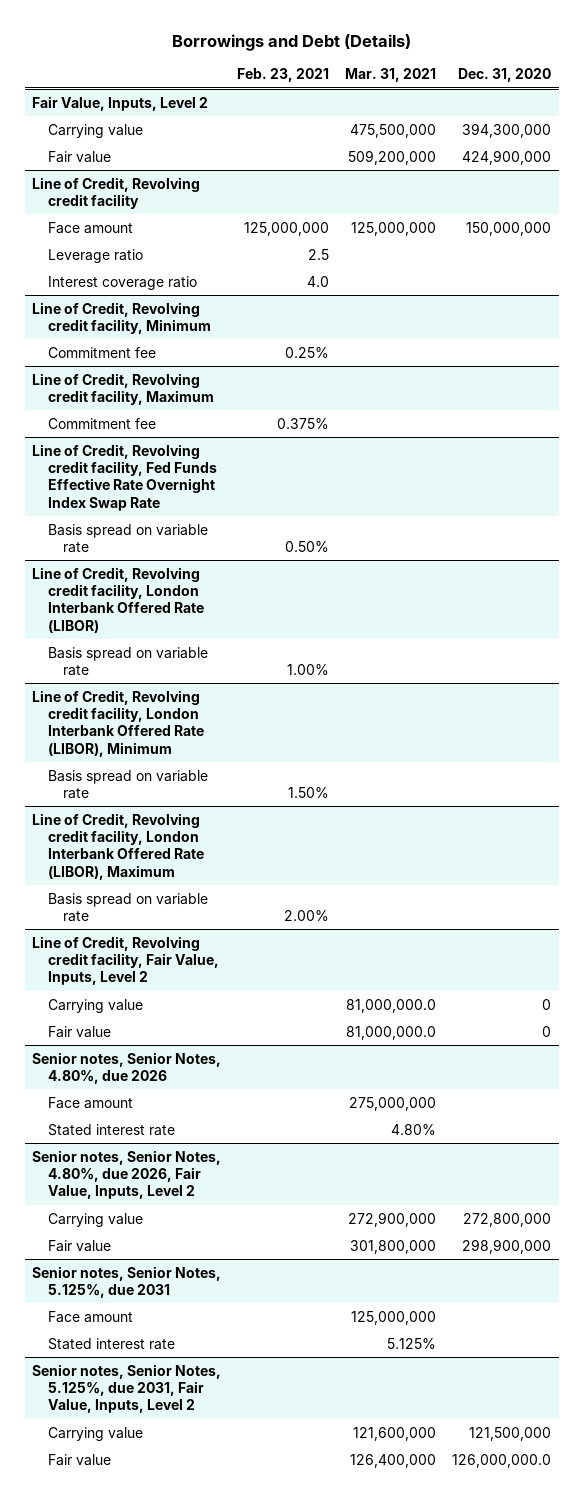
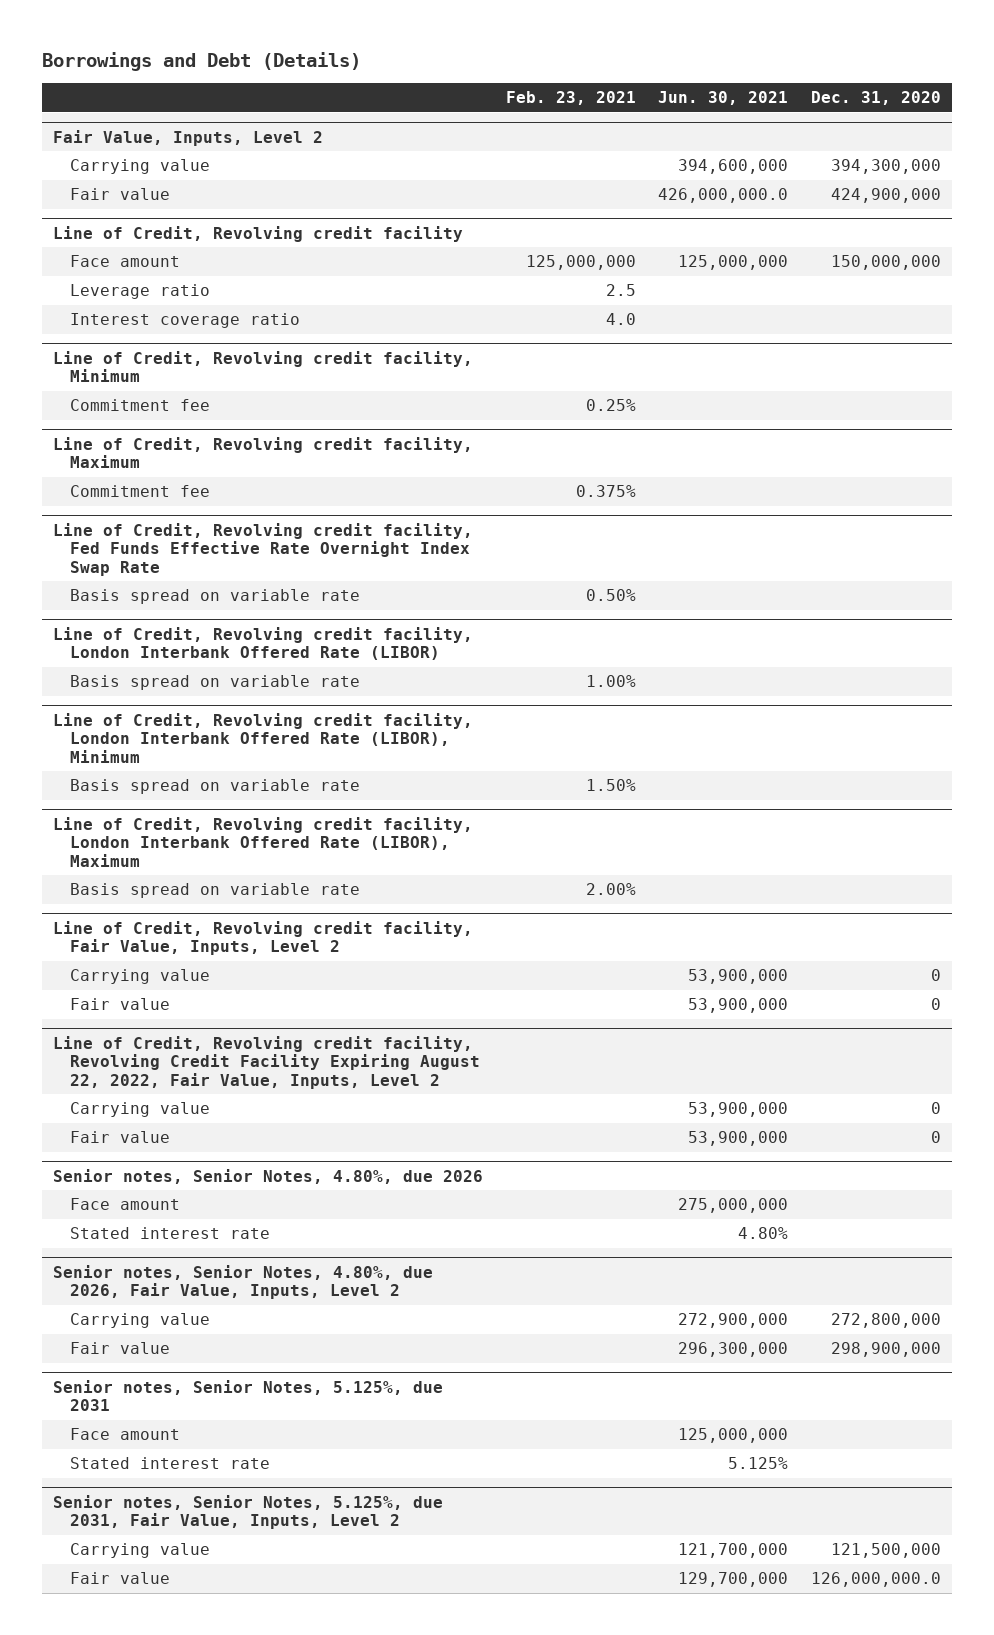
- | Feb. 23, 2021 | Mar. 31, 2021 | Dec. 31, 2020
+ | Feb. 23, 2021 | Jun. 30, 2021 | Dec. 31, 2020
+ Line of Credit, Revolving credit facility, Revolving Credit Facility Expiring August 22, 2022, Fair Value, Inputs, Level 2
+ Carrying value | | 53,900,000 | 0
+ Fair value | | 53,900,000 | 0

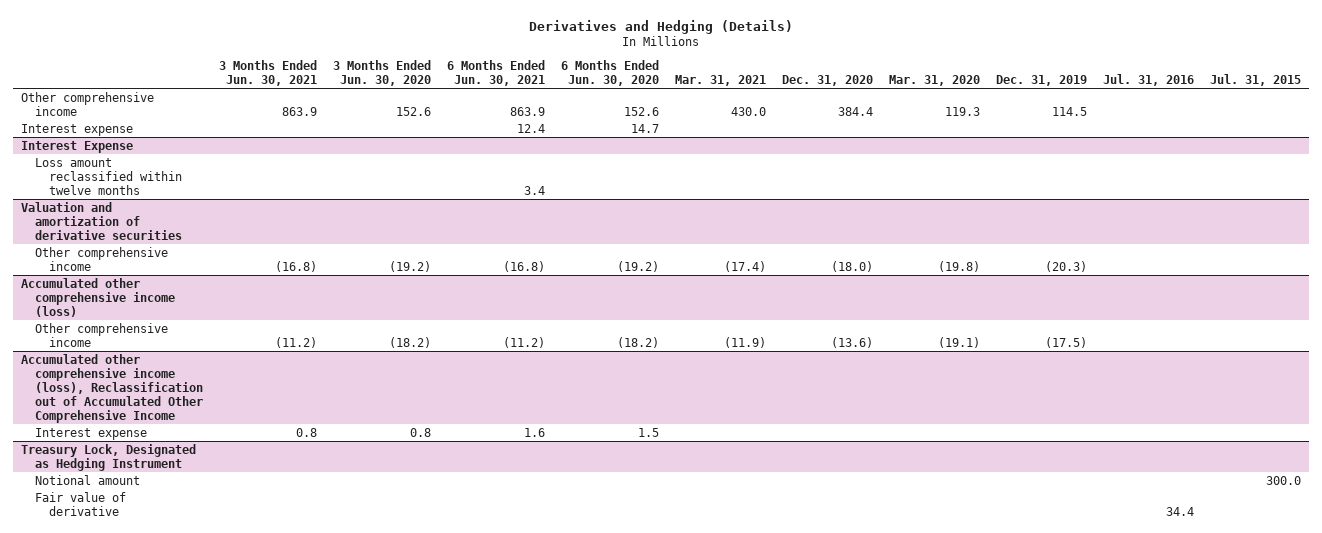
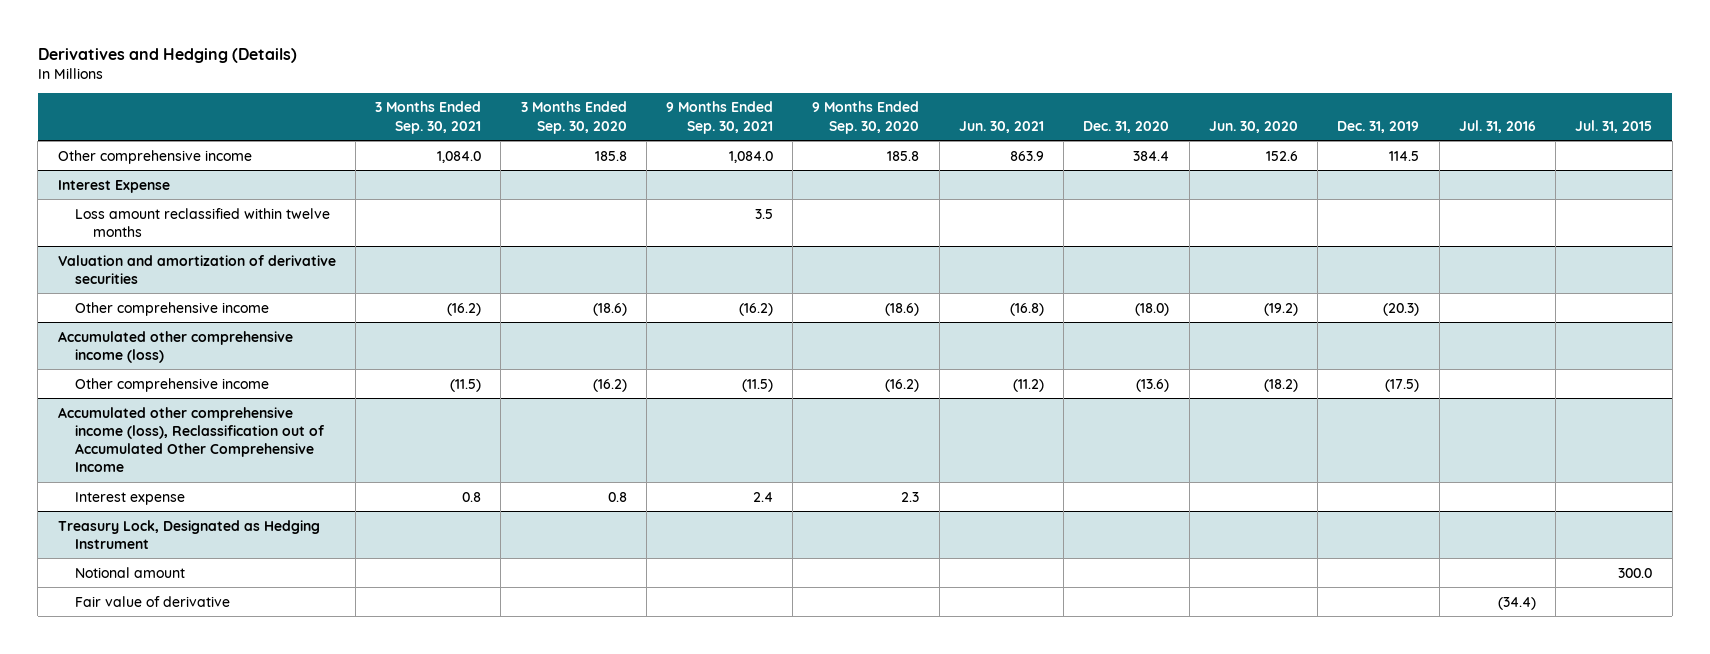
- | 3 Months Ended Jun. 30, 2021 | 3 Months Ended Jun. 30, 2020 | 6 Months Ended Jun. 30, 2021 | 6 Months Ended Jun. 30, 2020 | Mar. 31, 2021 | Dec. 31, 2020 | Mar. 31, 2020 | Dec. 31, 2019 | Jul. 31, 2016 | Jul. 31, 2015
+ | 3 Months Ended Sep. 30, 2021 | 3 Months Ended Sep. 30, 2020 | 9 Months Ended Sep. 30, 2021 | 9 Months Ended Sep. 30, 2020 | Jun. 30, 2021 | Dec. 31, 2020 | Jun. 30, 2020 | Dec. 31, 2019 | Jul. 31, 2016 | Jul. 31, 2015
- Interest expense | | | 12.4 | 14.7 | | | | | |
@ Treasury Lock, Designated as Hedging Instrument
- Fair value of derivative | | | | | | | | | 34.4 |
+ Fair value of derivative | | | | | | | | | (34.4) |

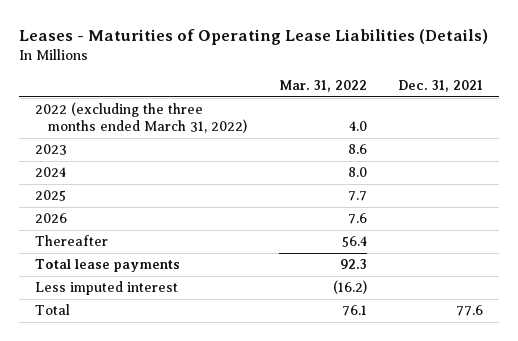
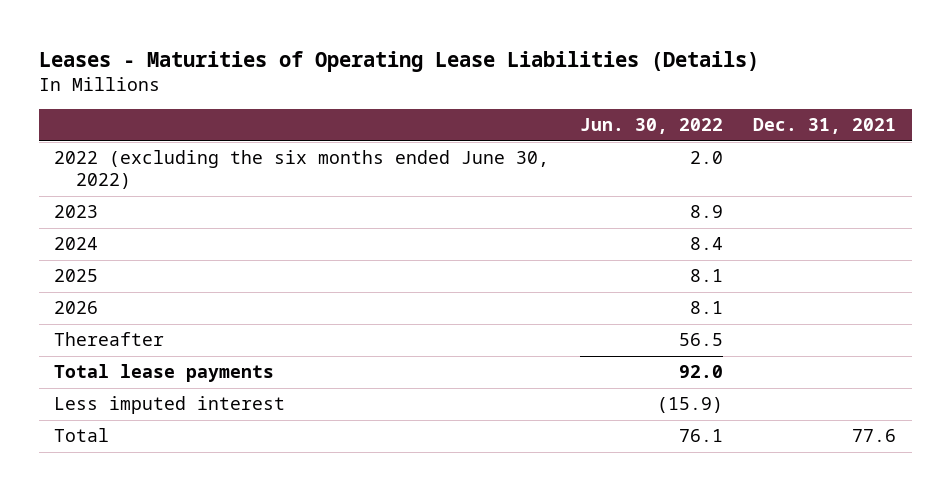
- | Mar. 31, 2022 | Dec. 31, 2021
+ | Jun. 30, 2022 | Dec. 31, 2021
- 2022 (excluding the three months ended March 31, 2022) | 4.0 |
+ 2022 (excluding the six months ended June 30, 2022) | 2.0 |

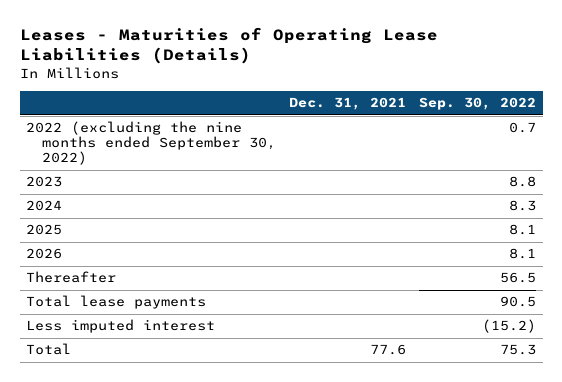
- | Jun. 30, 2022 | Dec. 31, 2021
+ | Dec. 31, 2021 | Sep. 30, 2022
- 2022 (excluding the six months ended June 30, 2022) | 2.0 |
+ 2022 (excluding the nine months ended September 30, 2022) | | 0.7

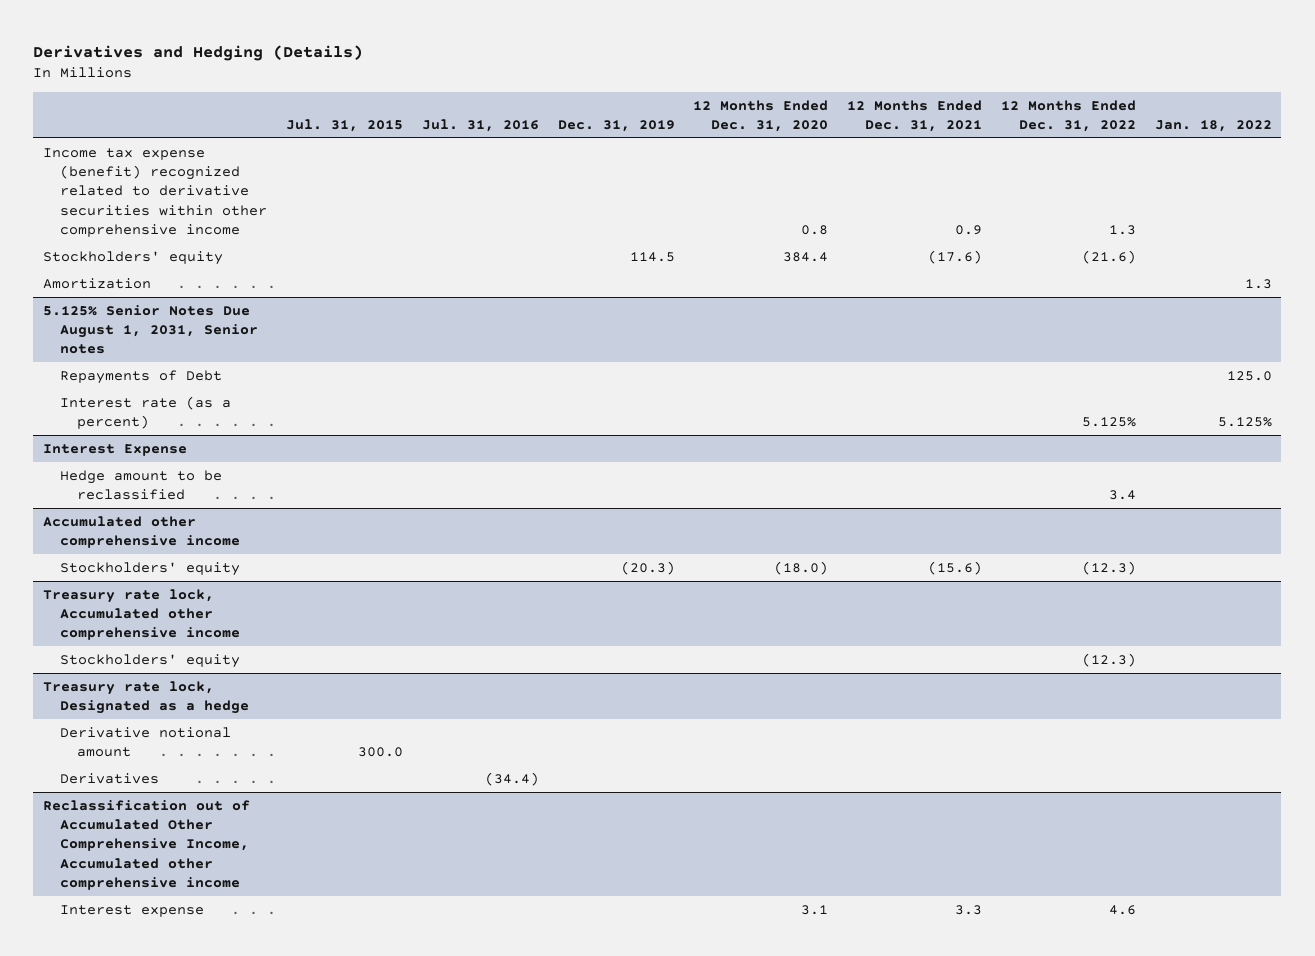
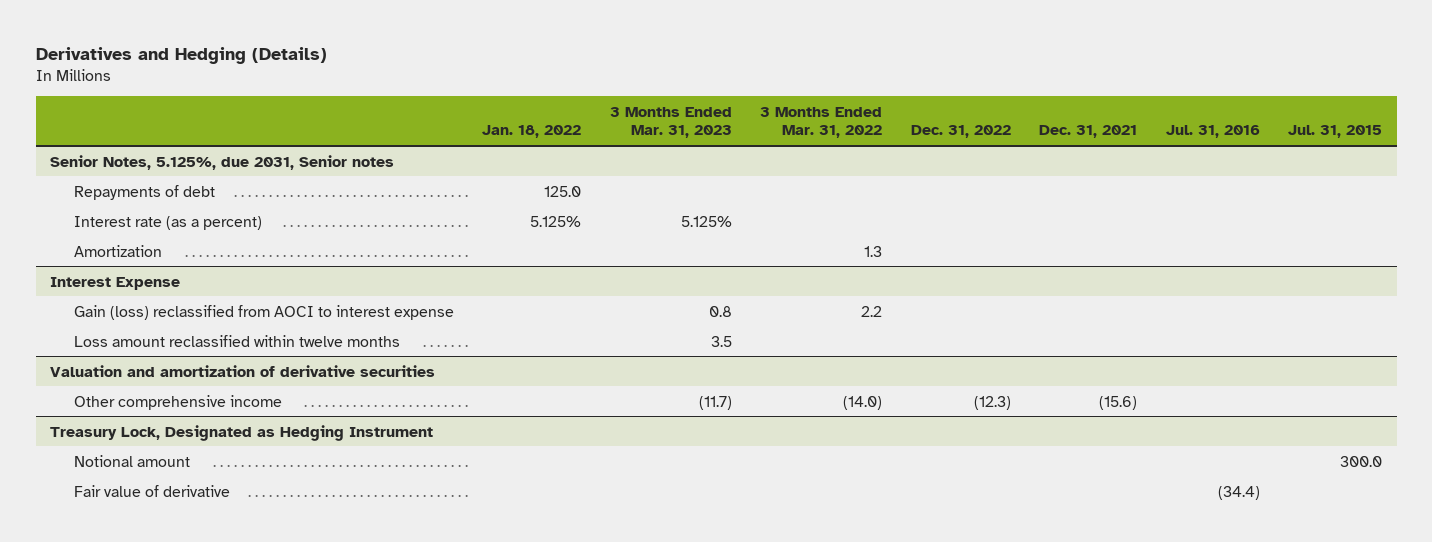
- | Jul. 31, 2015 | Jul. 31, 2016 | Dec. 31, 2019 | 12 Months Ended Dec. 31, 2020 | 12 Months Ended Dec. 31, 2021 | 12 Months Ended Dec. 31, 2022 | Jan. 18, 2022
+ | Jan. 18, 2022 | 3 Months Ended Mar. 31, 2023 | 3 Months Ended Mar. 31, 2022 | Dec. 31, 2022 | Dec. 31, 2021 | Jul. 31, 2016 | Jul. 31, 2015
- Income tax expense (benefit) recognized related to derivative securities within other comprehensive income | | | | 0.8 | 0.9 | 1.3 |
- Stockholders' equity | | | 114.5 | 384.4 | (17.6) | (21.6) |
- Amortization | | | | | | | 1.3
- 5.125% Senior Notes Due August 1, 2031, Senior notes
- Repayments of Debt | | | | | | | 125.0
+ Senior Notes, 5.125%, due 2031, Senior notes
+ Repayments of debt | 125.0 | | | | | |
+ Amortization | | | 1.3 | | | |
@ Interest Expense
- Hedge amount to be reclassified | | | | | | 3.4 |
- Accumulated other comprehensive income
- Stockholders' equity | | | (20.3) | (18.0) | (15.6) | (12.3) |
- Treasury rate lock, Accumulated other comprehensive income
- Stockholders' equity | | | | | | (12.3) |
- Treasury rate lock, Designated as a hedge
- Derivative notional amount | 300.0 | | | | | |
- Derivatives | | (34.4) | | | | |
- Reclassification out of Accumulated Other Comprehensive Income, Accumulated other comprehensive income
- Interest expense | | | | 3.1 | 3.3 | 4.6 |
@ Interest Expense
+ Gain (loss) reclassified from AOCI to interest expense | | 0.8 | 2.2 | | | |
+ Loss amount reclassified within twelve months | | 3.5 | | | | |
+ Valuation and amortization of derivative securities
+ Other comprehensive income | | (11.7) | (14.0) | (12.3) | (15.6) | |
+ Treasury Lock, Designated as Hedging Instrument
+ Notional amount | | | | | | | 300.0
+ Fair value of derivative | | | | | | (34.4) |

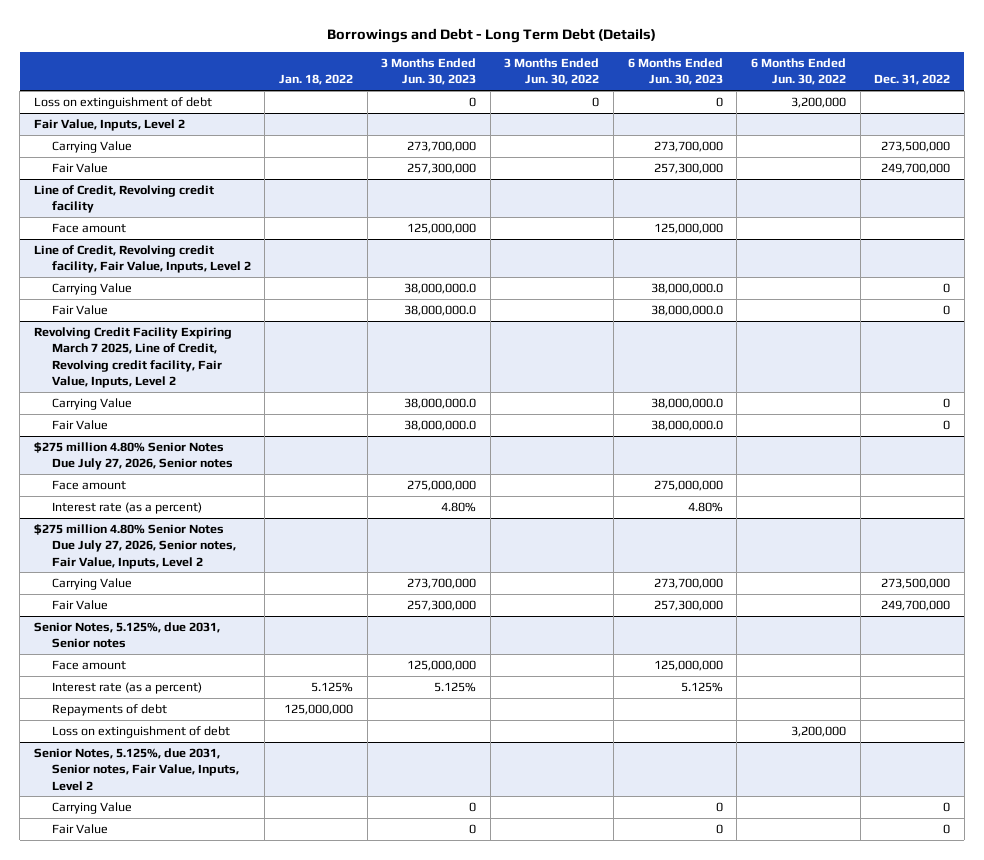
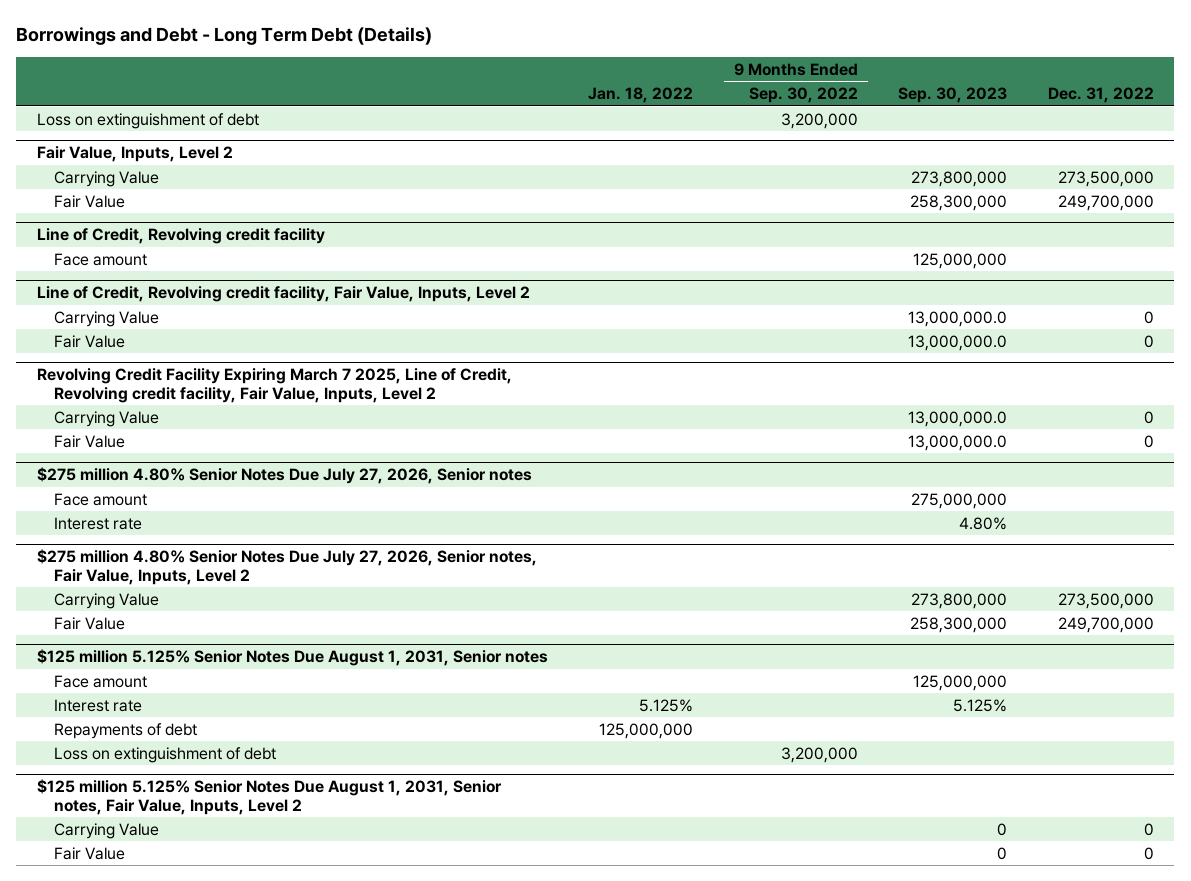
- | Jan. 18, 2022 | 3 Months Ended Jun. 30, 2023 | 3 Months Ended Jun. 30, 2022 | 6 Months Ended Jun. 30, 2023 | 6 Months Ended Jun. 30, 2022 | Dec. 31, 2022
+ | Jan. 18, 2022 | 9 Months Ended Sep. 30, 2022 | Sep. 30, 2023 | Dec. 31, 2022
@ $275 million 4.80% Senior Notes Due July 27, 2026, Senior notes
- Interest rate (as a percent) | | 4.80% | | 4.80% | |
+ Interest rate | | | 4.80% |
- Senior Notes, 5.125%, due 2031, Senior notes
+ $125 million 5.125% Senior Notes Due August 1, 2031, Senior notes
- Interest rate (as a percent) | 5.125% | 5.125% | | 5.125% | |
+ Interest rate | 5.125% | | 5.125% |
- Senior Notes, 5.125%, due 2031, Senior notes, Fair Value, Inputs, Level 2
+ $125 million 5.125% Senior Notes Due August 1, 2031, Senior notes, Fair Value, Inputs, Level 2

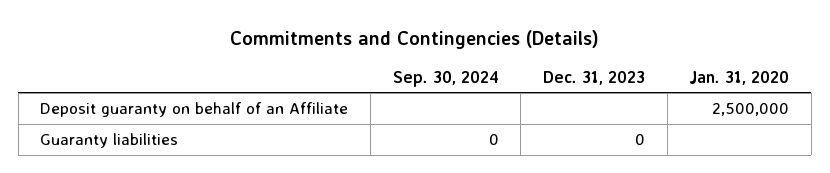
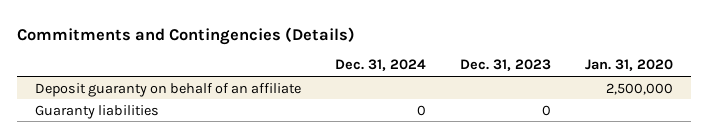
- | Sep. 30, 2024 | Dec. 31, 2023 | Jan. 31, 2020
+ | Dec. 31, 2024 | Dec. 31, 2023 | Jan. 31, 2020
- Deposit guaranty on behalf of an Affiliate | | | 2,500,000
+ Deposit guaranty on behalf of an affiliate | | | 2,500,000

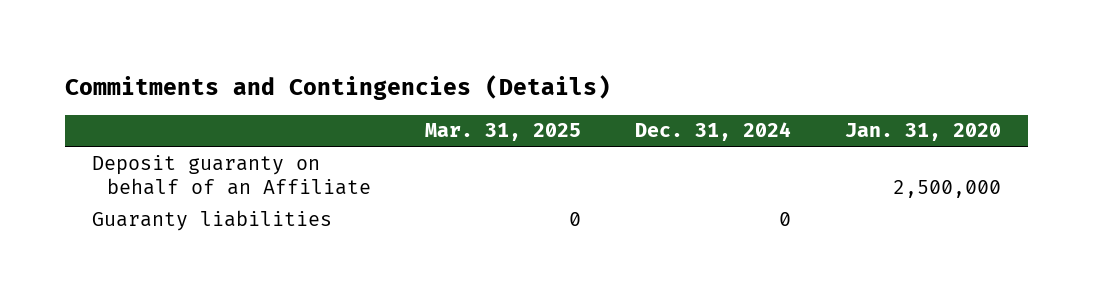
- | Dec. 31, 2024 | Dec. 31, 2023 | Jan. 31, 2020
+ | Mar. 31, 2025 | Dec. 31, 2024 | Jan. 31, 2020
- Deposit guaranty on behalf of an affiliate | | | 2,500,000
+ Deposit guaranty on behalf of an Affiliate | | | 2,500,000

